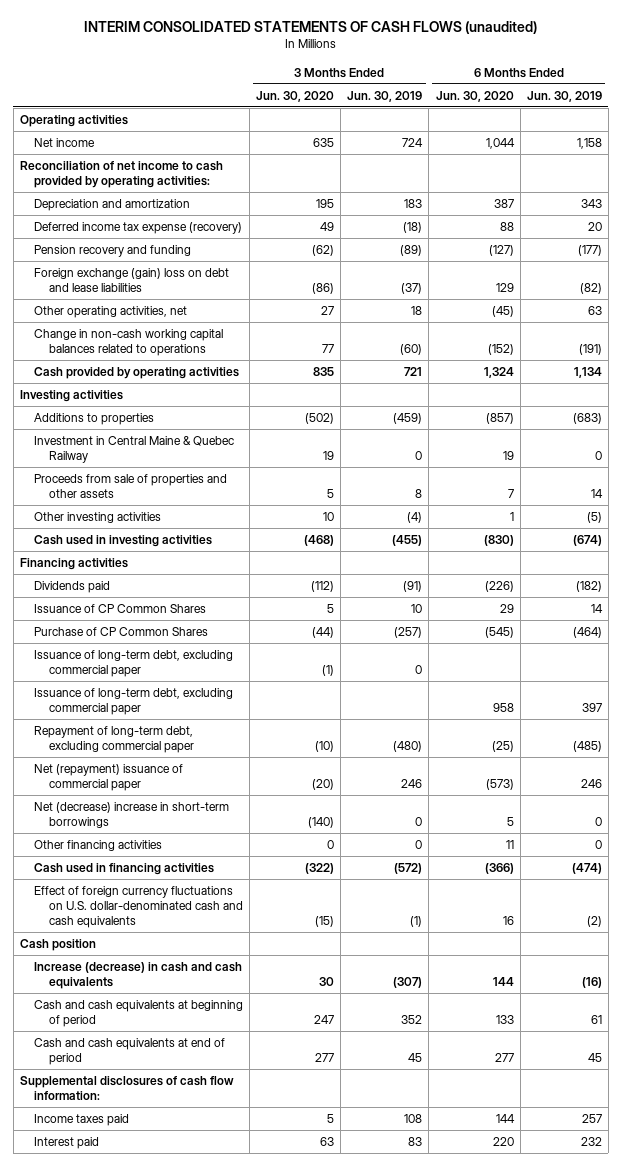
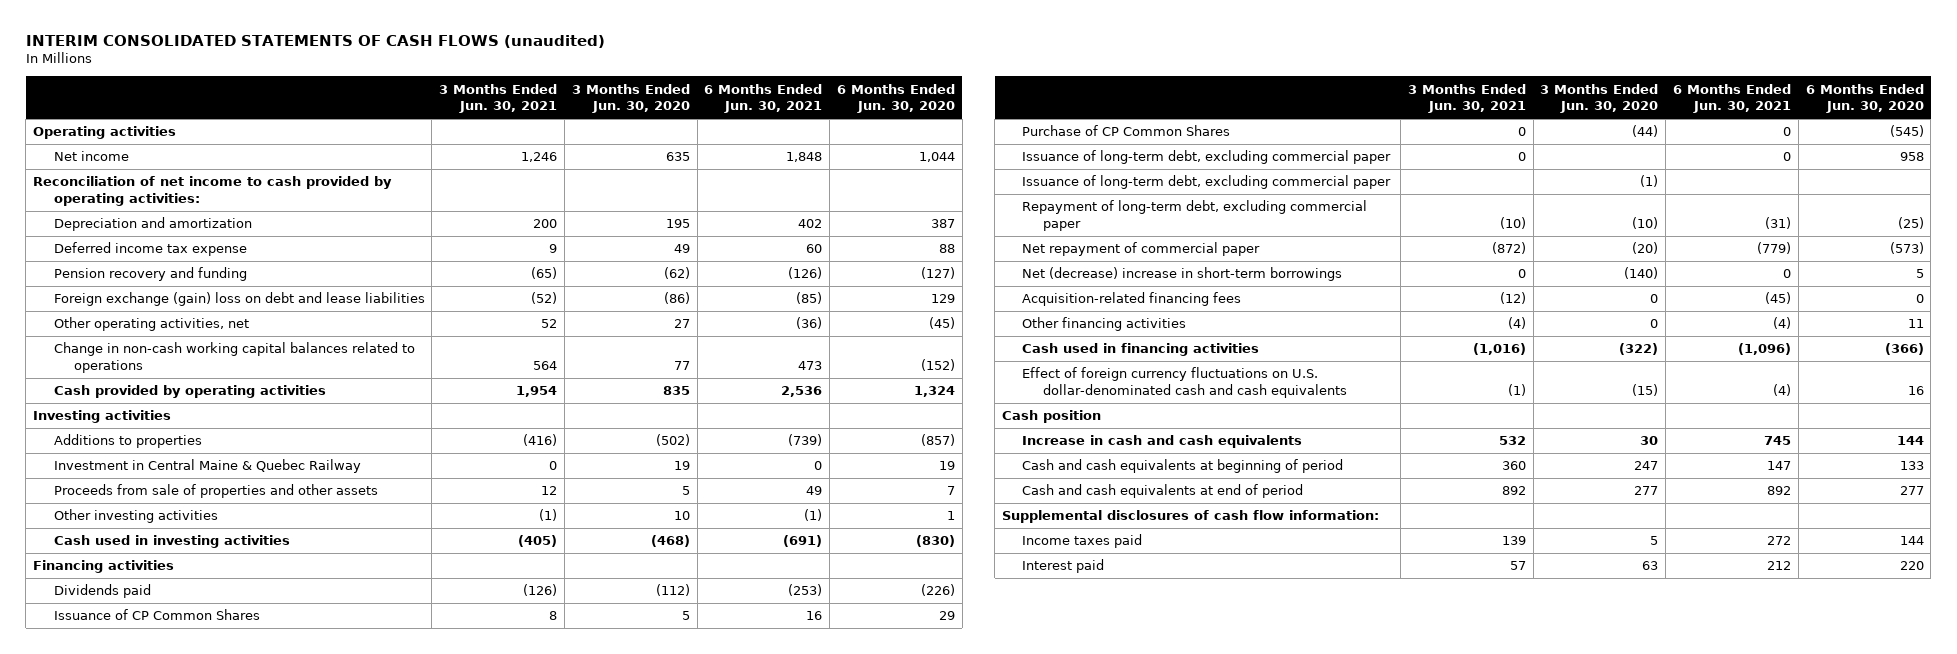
- | 3 Months Ended Jun. 30, 2020 | 3 Months Ended Jun. 30, 2019 | 6 Months Ended Jun. 30, 2020 | 6 Months Ended Jun. 30, 2019
+ | 3 Months Ended Jun. 30, 2021 | 3 Months Ended Jun. 30, 2020 | 6 Months Ended Jun. 30, 2021 | 6 Months Ended Jun. 30, 2020
- Deferred income tax expense (recovery) | 49 | (18) | 88 | 20
+ Deferred income tax expense | 9 | 49 | 60 | 88
moved down: Issuance of long-term debt, excluding commercial paper | | (1) | |
- Net (repayment) issuance of commercial paper | (20) | 246 | (573) | 246
+ Net repayment of commercial paper | (872) | (20) | (779) | (573)
+ Acquisition-related financing fees | (12) | 0 | (45) | 0
- Increase (decrease) in cash and cash equivalents | 30 | (307) | 144 | (16)
+ Increase in cash and cash equivalents | 532 | 30 | 745 | 144

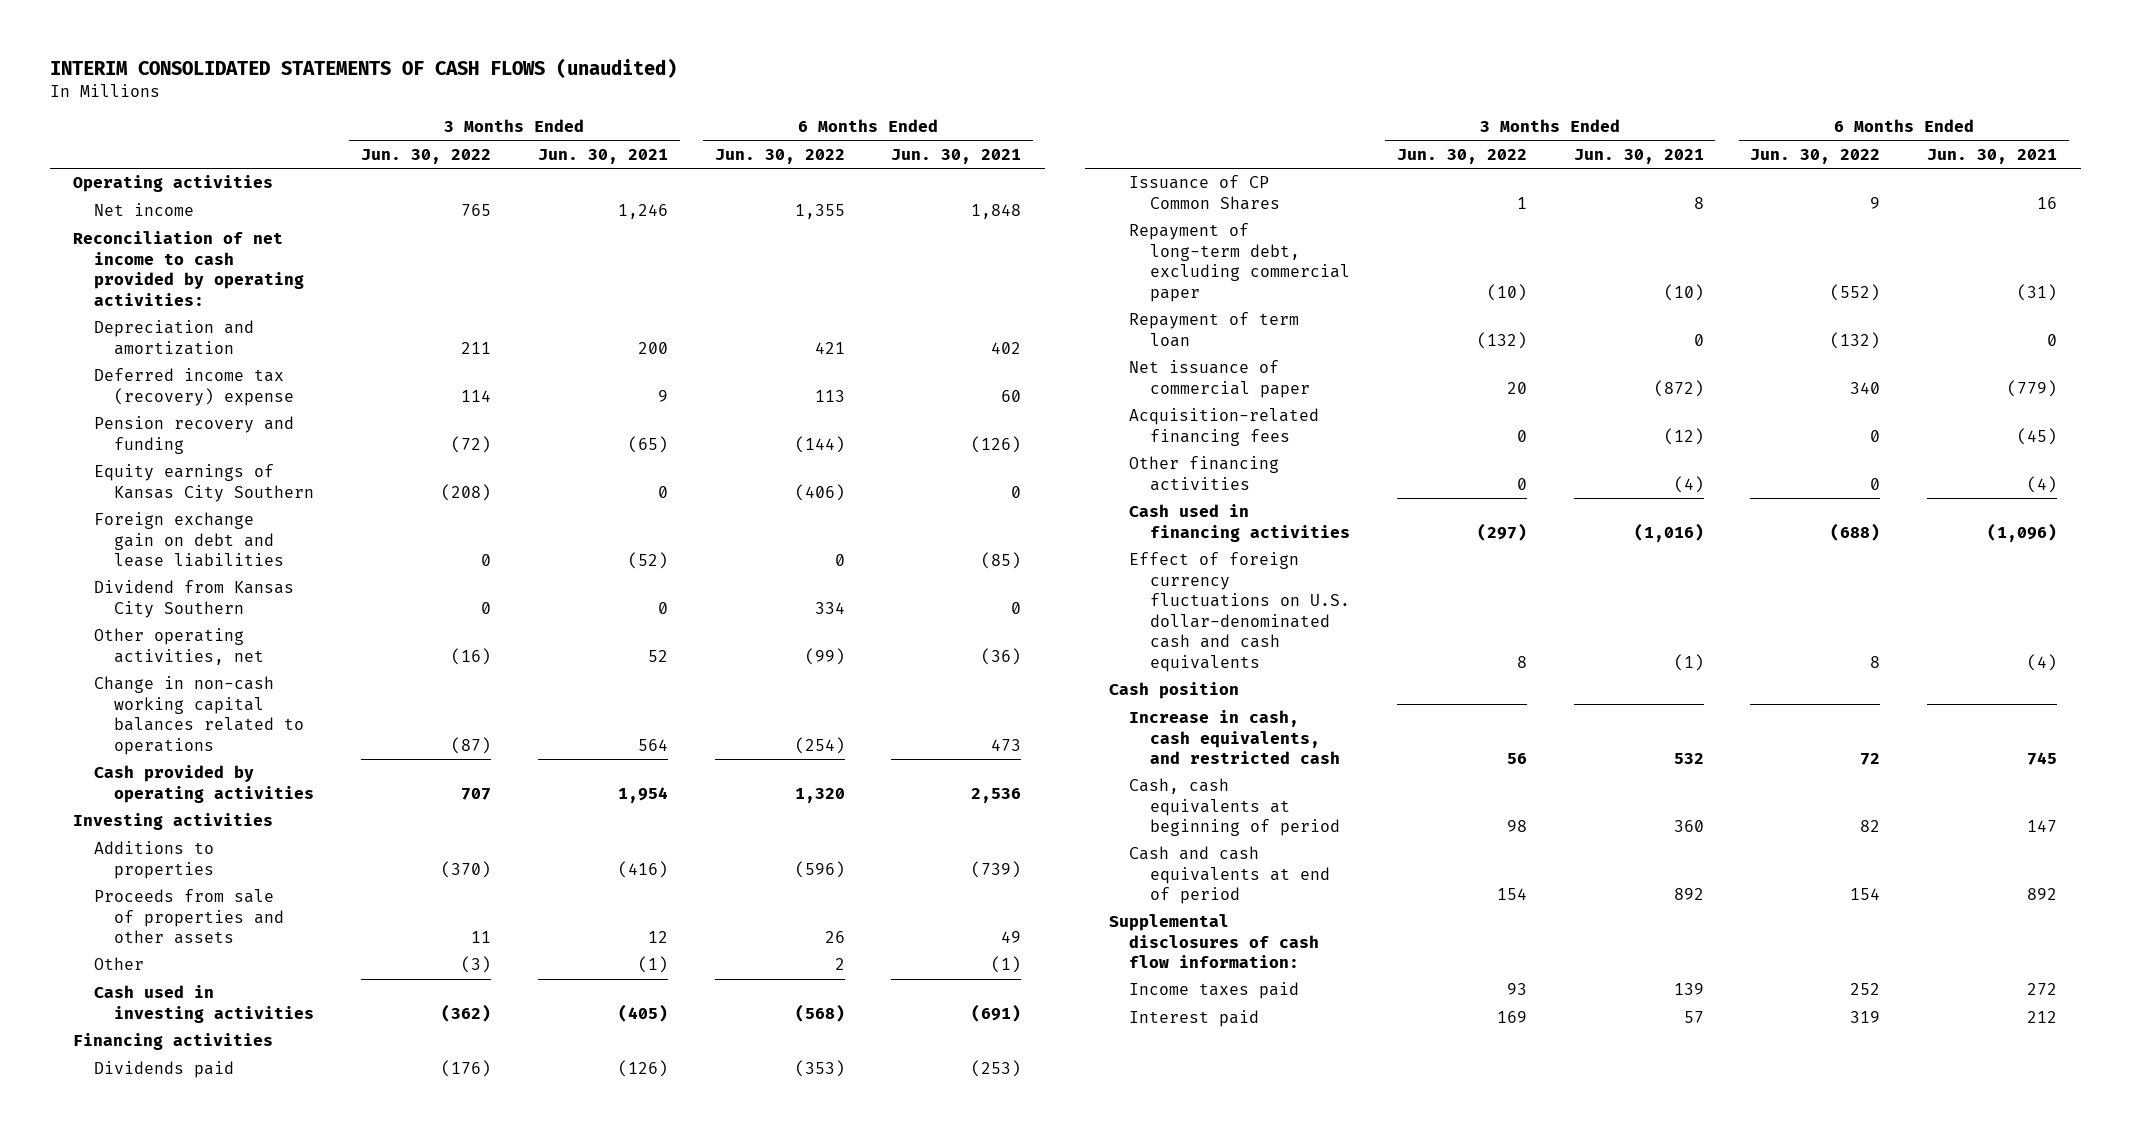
- | 3 Months Ended Jun. 30, 2021 | 3 Months Ended Jun. 30, 2020 | 6 Months Ended Jun. 30, 2021 | 6 Months Ended Jun. 30, 2020
+ | 3 Months Ended Jun. 30, 2022 | 3 Months Ended Jun. 30, 2021 | 6 Months Ended Jun. 30, 2022 | 6 Months Ended Jun. 30, 2021
- Deferred income tax expense | 9 | 49 | 60 | 88
+ Deferred income tax (recovery) expense | 114 | 9 | 113 | 60
- Foreign exchange (gain) loss on debt and lease liabilities | (52) | (86) | (85) | 129
+ Equity earnings of Kansas City Southern | (208) | 0 | (406) | 0
+ Foreign exchange gain on debt and lease liabilities | 0 | (52) | 0 | (85)
+ Dividend from Kansas City Southern | 0 | 0 | 334 | 0
- Investment in Central Maine & Quebec Railway | 0 | 19 | 0 | 19
- Other investing activities | (1) | 10 | (1) | 1
+ Other | (3) | (1) | 2 | (1)
- Purchase of CP Common Shares | 0 | (44) | 0 | (545)
- Issuance of long-term debt, excluding commercial paper | 0 | | 0 | 958
- Issuance of long-term debt, excluding commercial paper | | (1) | |
- Net repayment of commercial paper | (872) | (20) | (779) | (573)
- Net (decrease) increase in short-term borrowings | 0 | (140) | 0 | 5
+ Repayment of term loan | (132) | 0 | (132) | 0
+ Net issuance of commercial paper | 20 | (872) | 340 | (779)
- Increase in cash and cash equivalents | 532 | 30 | 745 | 144
- Cash and cash equivalents at beginning of period | 360 | 247 | 147 | 133
+ Increase in cash, cash equivalents, and restricted cash | 56 | 532 | 72 | 745
+ Cash, cash equivalents at beginning of period | 98 | 360 | 82 | 147

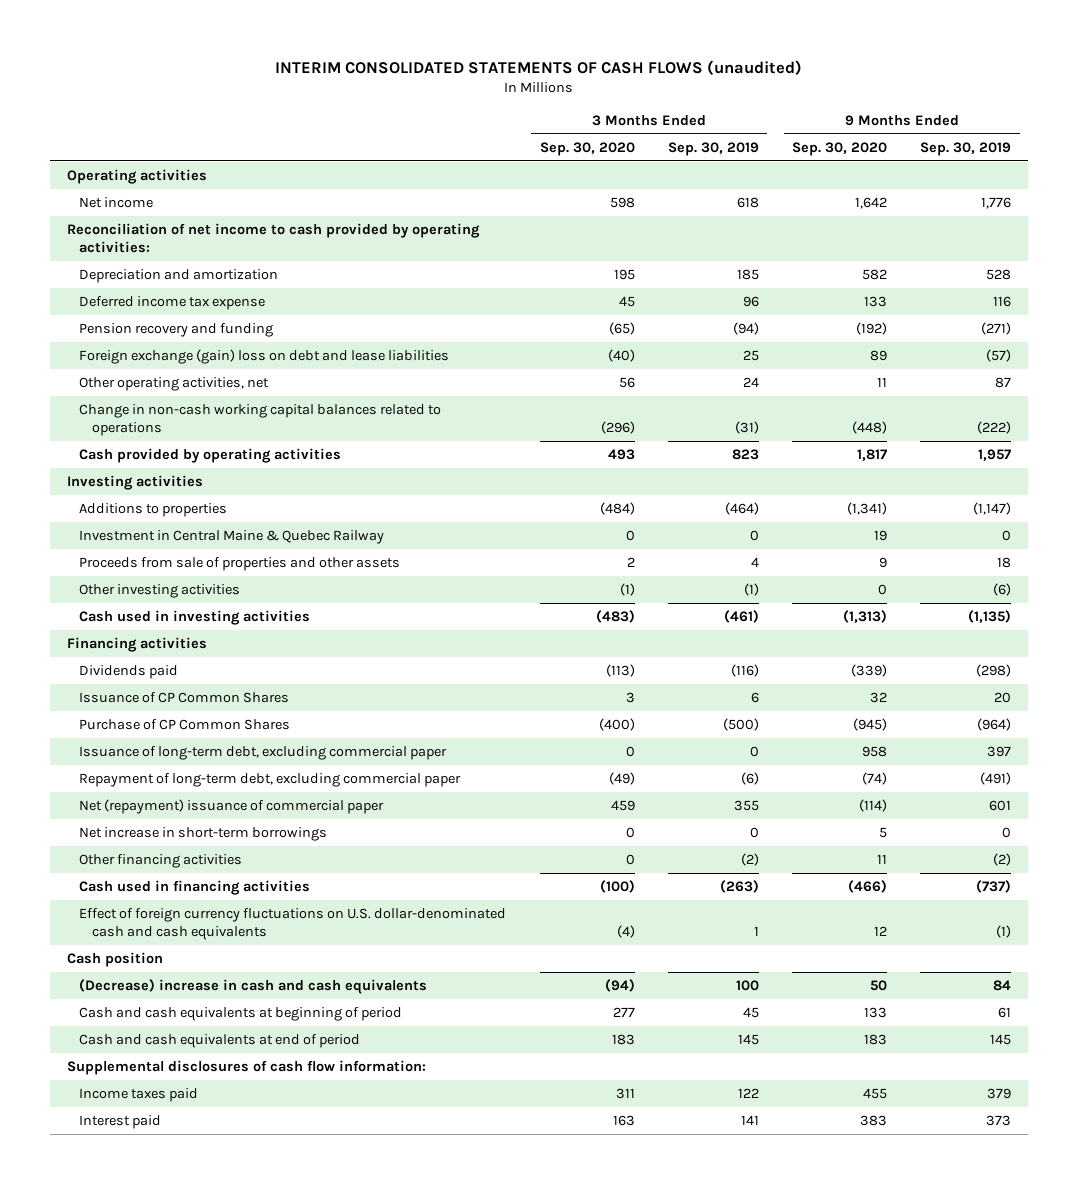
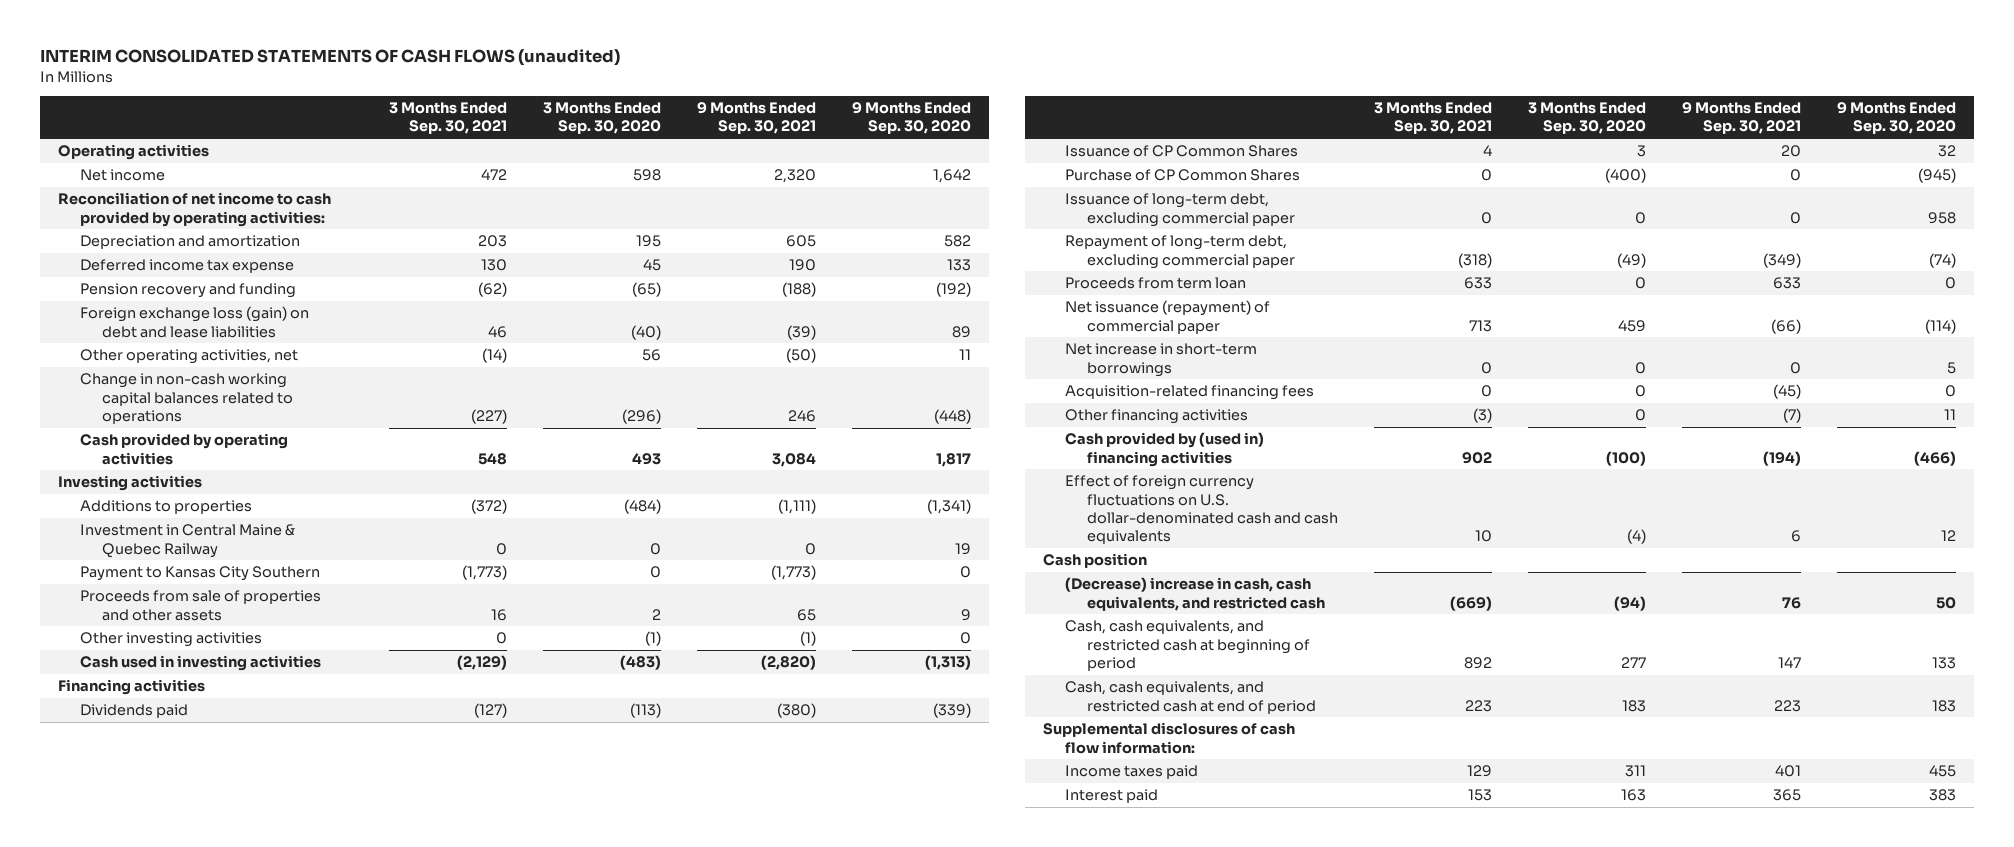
- | 3 Months Ended Sep. 30, 2020 | 3 Months Ended Sep. 30, 2019 | 9 Months Ended Sep. 30, 2020 | 9 Months Ended Sep. 30, 2019
+ | 3 Months Ended Sep. 30, 2021 | 3 Months Ended Sep. 30, 2020 | 9 Months Ended Sep. 30, 2021 | 9 Months Ended Sep. 30, 2020
- Foreign exchange (gain) loss on debt and lease liabilities | (40) | 25 | 89 | (57)
+ Foreign exchange loss (gain) on debt and lease liabilities | 46 | (40) | (39) | 89
+ Payment to Kansas City Southern | (1,773) | 0 | (1,773) | 0
- Net (repayment) issuance of commercial paper | 459 | 355 | (114) | 601
+ Proceeds from term loan | 633 | 0 | 633 | 0
+ Net issuance (repayment) of commercial paper | 713 | 459 | (66) | (114)
+ Acquisition-related financing fees | 0 | 0 | (45) | 0
- Cash used in financing activities | (100) | (263) | (466) | (737)
+ Cash provided by (used in) financing activities | 902 | (100) | (194) | (466)
- (Decrease) increase in cash and cash equivalents | (94) | 100 | 50 | 84
- Cash and cash equivalents at beginning of period | 277 | 45 | 133 | 61
- Cash and cash equivalents at end of period | 183 | 145 | 183 | 145
+ (Decrease) increase in cash, cash equivalents, and restricted cash | (669) | (94) | 76 | 50
+ Cash, cash equivalents, and restricted cash at beginning of period | 892 | 277 | 147 | 133
+ Cash, cash equivalents, and restricted cash at end of period | 223 | 183 | 223 | 183

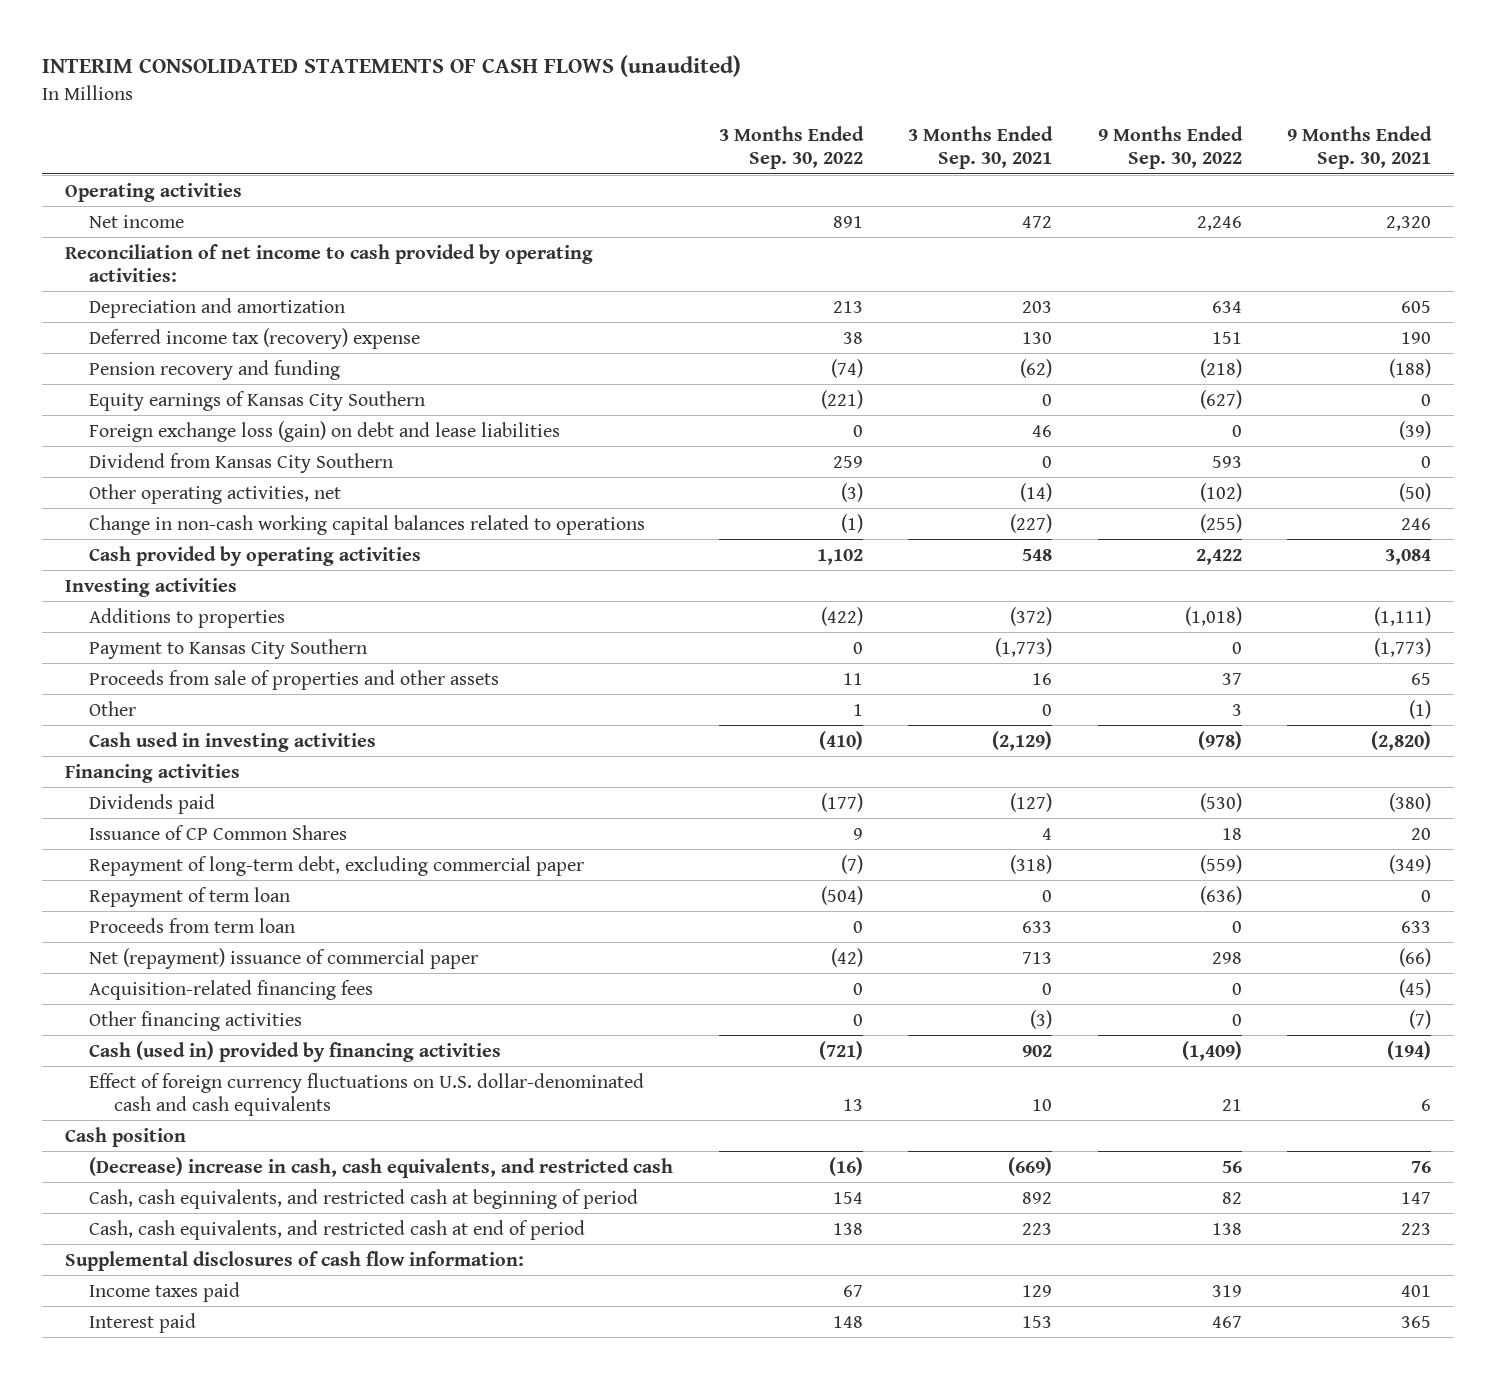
- | 3 Months Ended Sep. 30, 2021 | 3 Months Ended Sep. 30, 2020 | 9 Months Ended Sep. 30, 2021 | 9 Months Ended Sep. 30, 2020
+ | 3 Months Ended Sep. 30, 2022 | 3 Months Ended Sep. 30, 2021 | 9 Months Ended Sep. 30, 2022 | 9 Months Ended Sep. 30, 2021
- Deferred income tax expense | 130 | 45 | 190 | 133
+ Deferred income tax (recovery) expense | 38 | 130 | 151 | 190
+ Equity earnings of Kansas City Southern | (221) | 0 | (627) | 0
+ Dividend from Kansas City Southern | 259 | 0 | 593 | 0
- Investment in Central Maine & Quebec Railway | 0 | 0 | 0 | 19
- Other investing activities | 0 | (1) | (1) | 0
+ Other | 1 | 0 | 3 | (1)
- Purchase of CP Common Shares | 0 | (400) | 0 | (945)
- Issuance of long-term debt, excluding commercial paper | 0 | 0 | 0 | 958
+ Repayment of term loan | (504) | 0 | (636) | 0
- Net issuance (repayment) of commercial paper | 713 | 459 | (66) | (114)
- Net increase in short-term borrowings | 0 | 0 | 0 | 5
+ Net (repayment) issuance of commercial paper | (42) | 713 | 298 | (66)
- Cash provided by (used in) financing activities | 902 | (100) | (194) | (466)
+ Cash (used in) provided by financing activities | (721) | 902 | (1,409) | (194)

